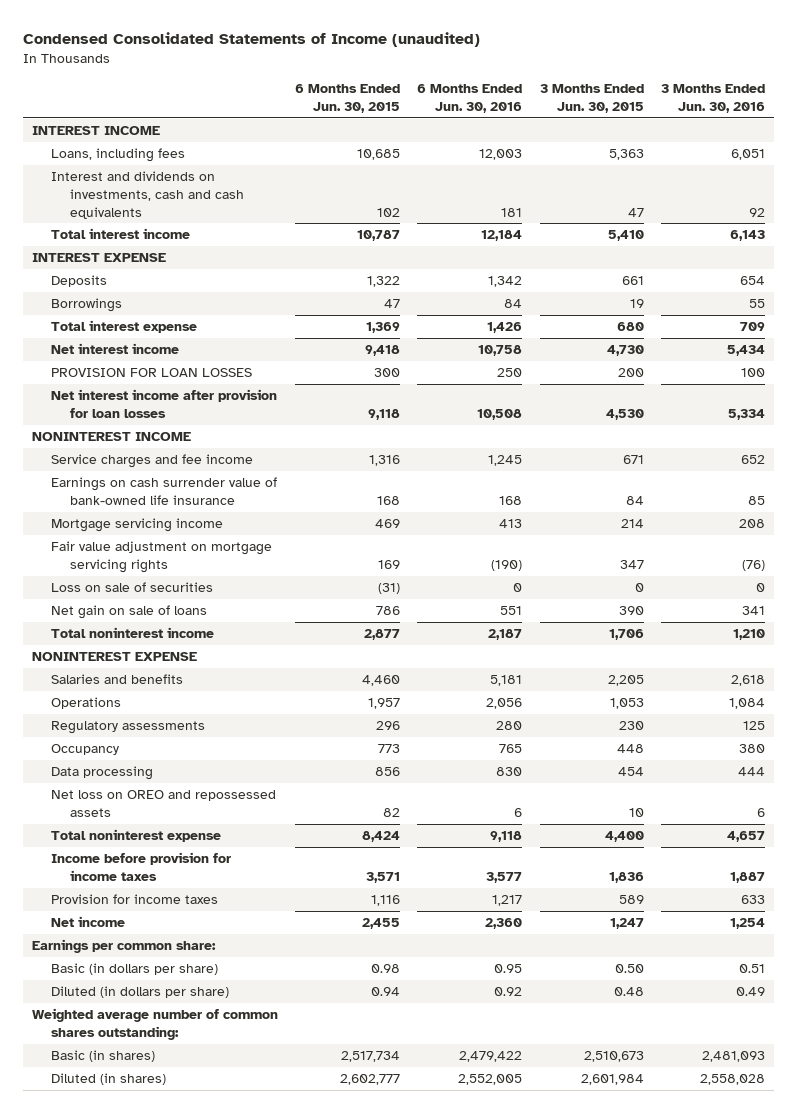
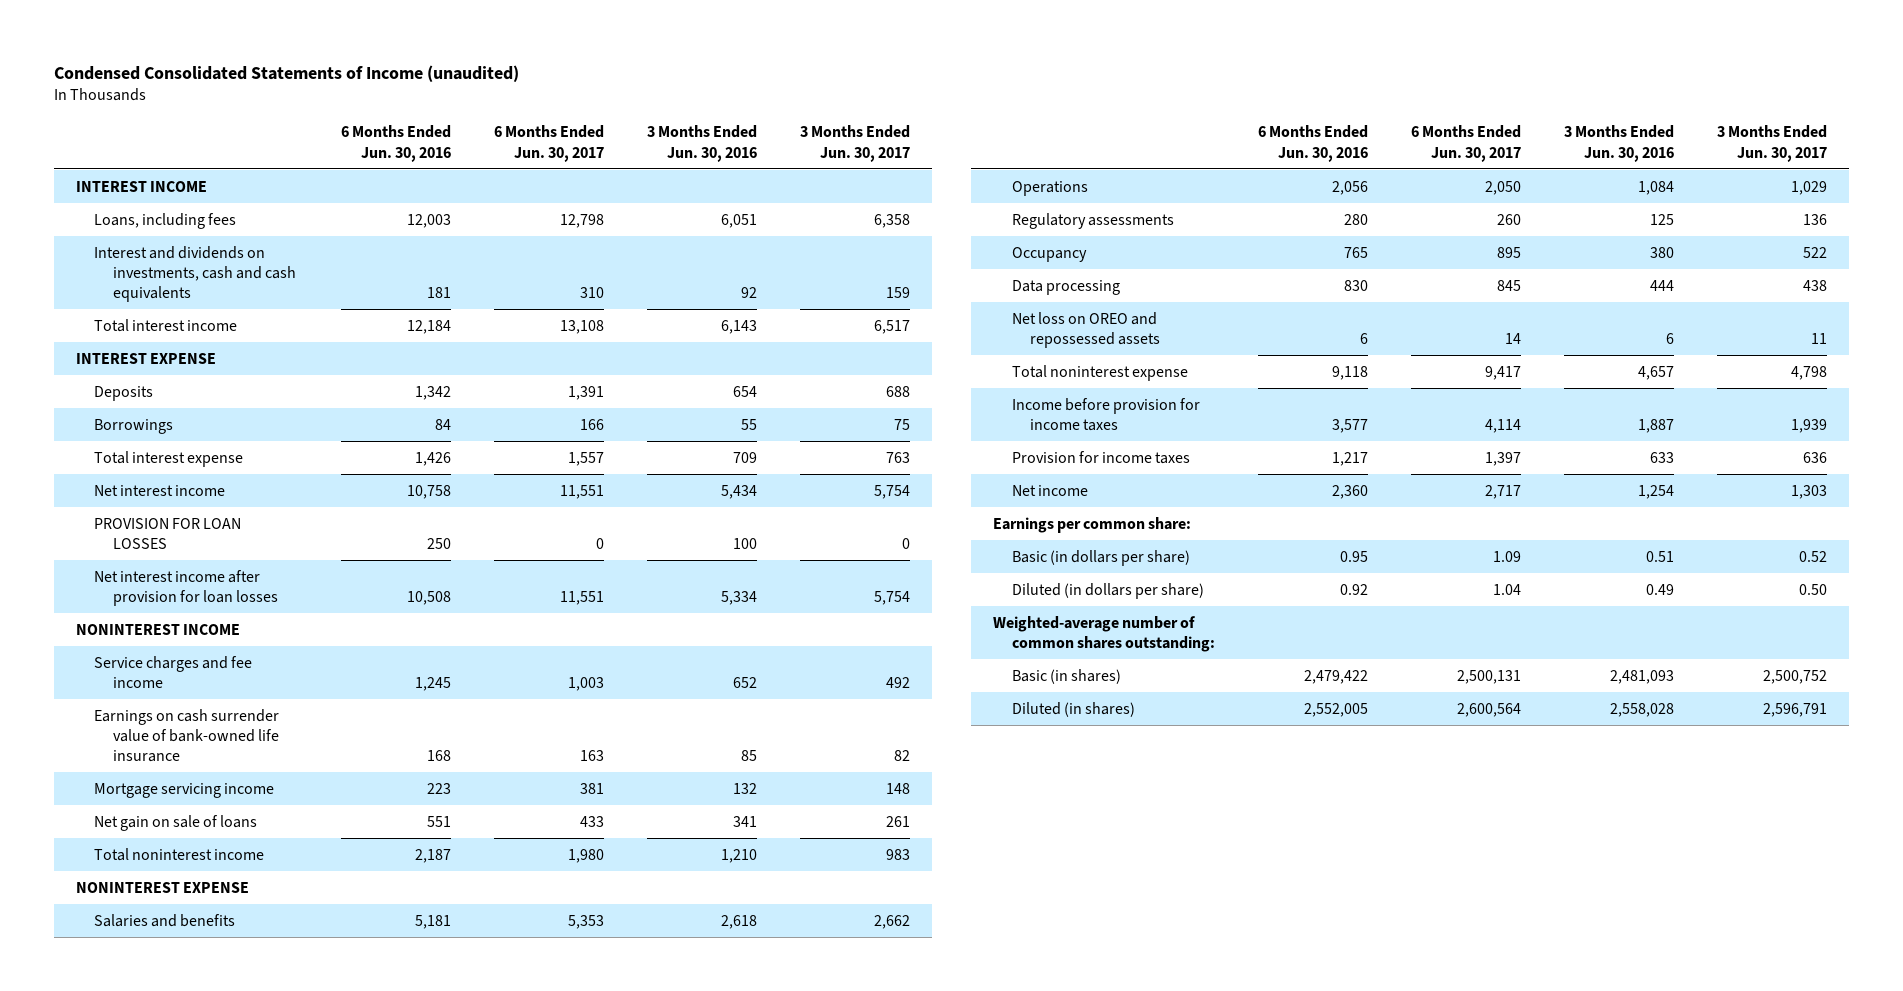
- | 6 Months Ended Jun. 30, 2015 | 6 Months Ended Jun. 30, 2016 | 3 Months Ended Jun. 30, 2015 | 3 Months Ended Jun. 30, 2016
+ | 6 Months Ended Jun. 30, 2016 | 6 Months Ended Jun. 30, 2017 | 3 Months Ended Jun. 30, 2016 | 3 Months Ended Jun. 30, 2017
- Mortgage servicing income | 469 | 413 | 214 | 208
- Fair value adjustment on mortgage servicing rights | 169 | (190) | 347 | (76)
- Loss on sale of securities | (31) | 0 | 0 | 0
+ Mortgage servicing income | 223 | 381 | 132 | 148
- Weighted average number of common shares outstanding:
+ Weighted-average number of common shares outstanding:

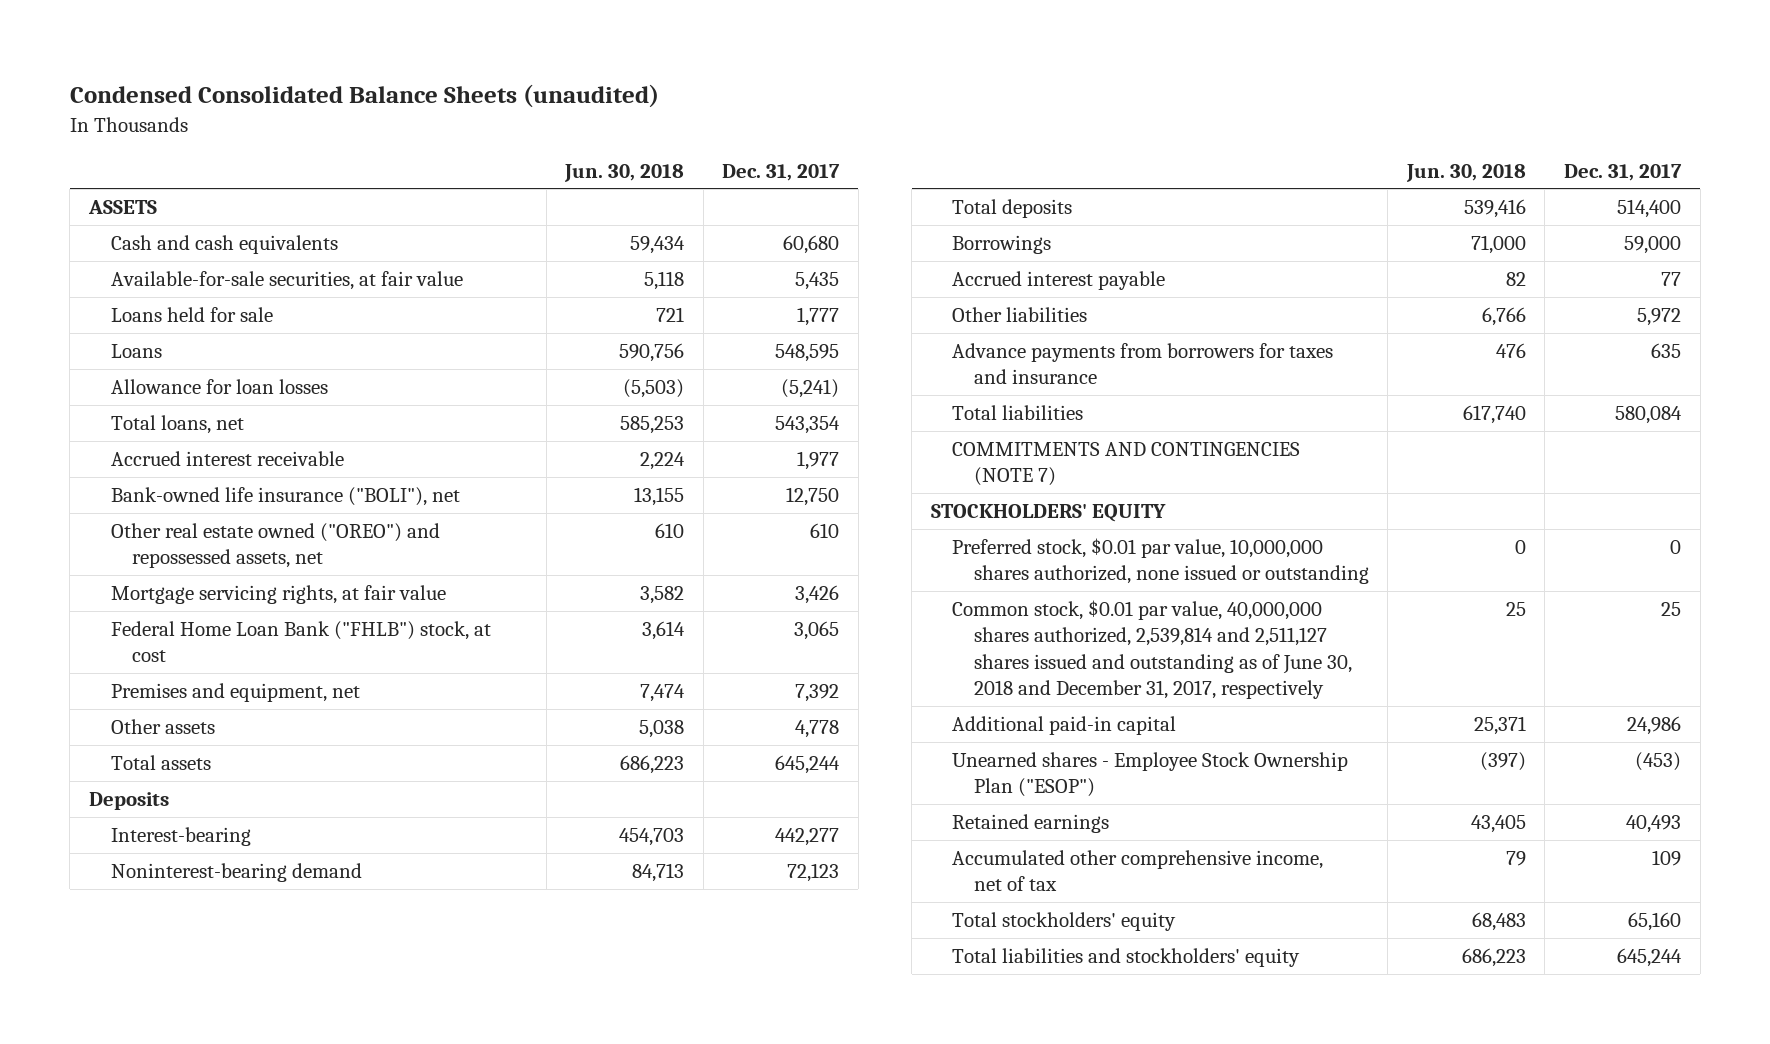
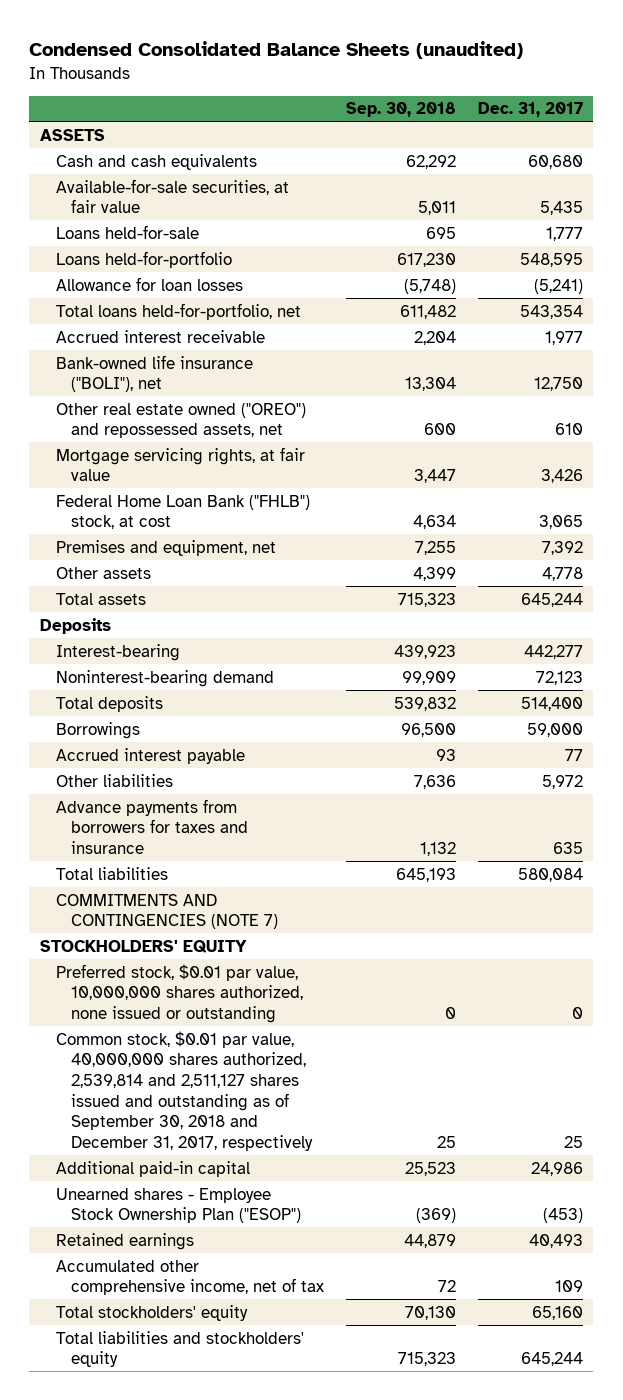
- | Jun. 30, 2018 | Dec. 31, 2017
+ | Sep. 30, 2018 | Dec. 31, 2017
- Loans held for sale | 721 | 1,777
- Loans | 590,756 | 548,595
+ Loans held-for-sale | 695 | 1,777
+ Loans held-for-portfolio | 617,230 | 548,595
- Total loans, net | 585,253 | 543,354
+ Total loans held-for-portfolio, net | 611,482 | 543,354
- Common stock, $0.01 par value, 40,000,000 shares authorized, 2,539,814 and 2,511,127 shares issued and outstanding as of June 30, 2018 and December 31, 2017, respectively | 25 | 25
+ Common stock, $0.01 par value, 40,000,000 shares authorized, 2,539,814 and 2,511,127 shares issued and outstanding as of September 30, 2018 and December 31, 2017, respectively | 25 | 25

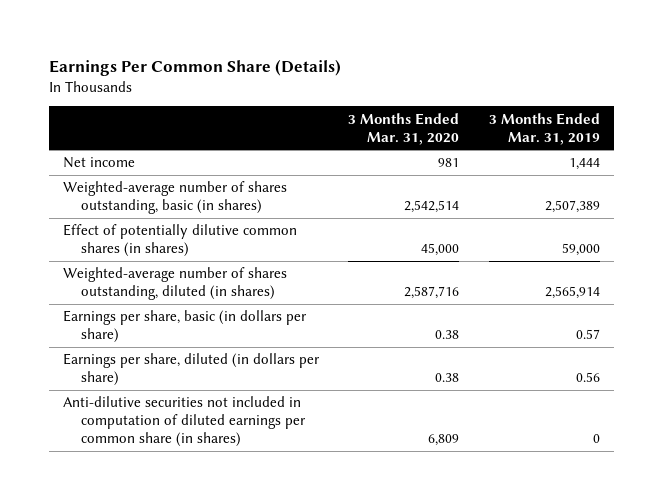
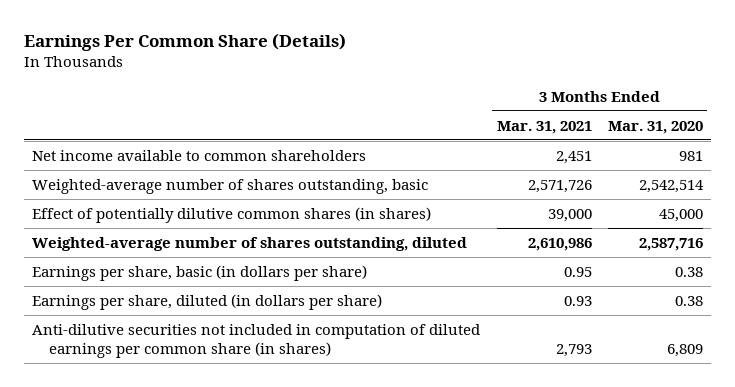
- | 3 Months Ended Mar. 31, 2020 | 3 Months Ended Mar. 31, 2019
+ | 3 Months Ended Mar. 31, 2021 | 3 Months Ended Mar. 31, 2020
- Net income | 981 | 1,444
- Weighted-average number of shares outstanding, basic (in shares) | 2,542,514 | 2,507,389
+ Net income available to common shareholders | 2,451 | 981
+ Weighted-average number of shares outstanding, basic | 2,571,726 | 2,542,514
- Weighted-average number of shares outstanding, diluted (in shares) | 2,587,716 | 2,565,914
+ Weighted-average number of shares outstanding, diluted | 2,610,986 | 2,587,716

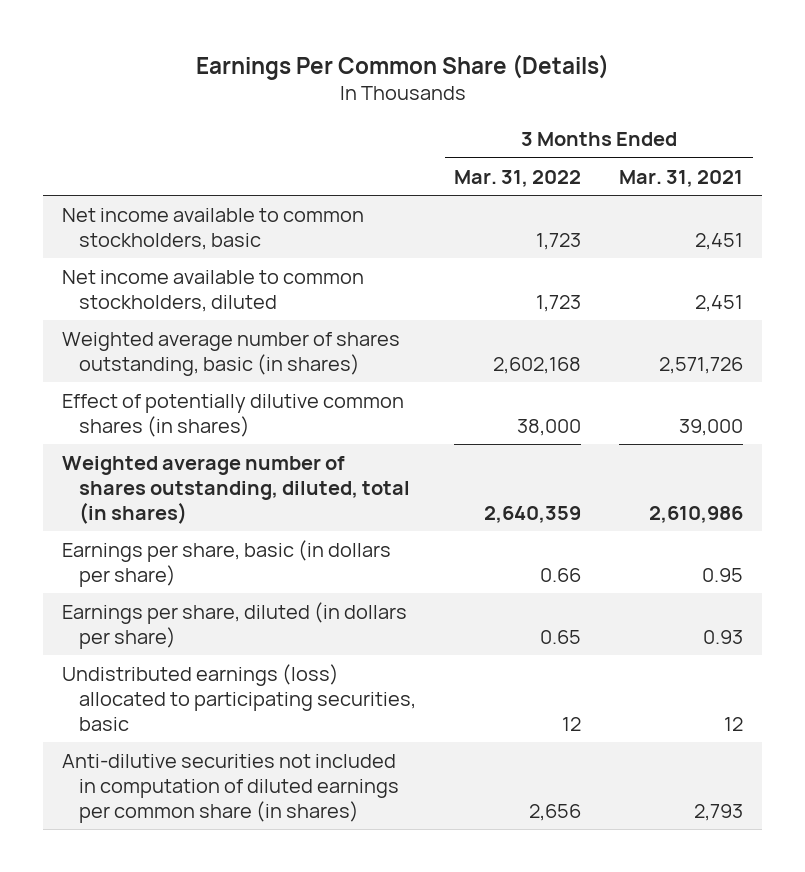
- | 3 Months Ended Mar. 31, 2021 | 3 Months Ended Mar. 31, 2020
+ | 3 Months Ended Mar. 31, 2022 | 3 Months Ended Mar. 31, 2021
- Net income available to common shareholders | 2,451 | 981
- Weighted-average number of shares outstanding, basic | 2,571,726 | 2,542,514
+ Net income available to common stockholders, basic | 1,723 | 2,451
+ Net income available to common stockholders, diluted | 1,723 | 2,451
+ Weighted average number of shares outstanding, basic (in shares) | 2,602,168 | 2,571,726
- Weighted-average number of shares outstanding, diluted | 2,610,986 | 2,587,716
+ Weighted average number of shares outstanding, diluted, total (in shares) | 2,640,359 | 2,610,986
+ Undistributed earnings (loss) allocated to participating securities, basic | 12 | 12

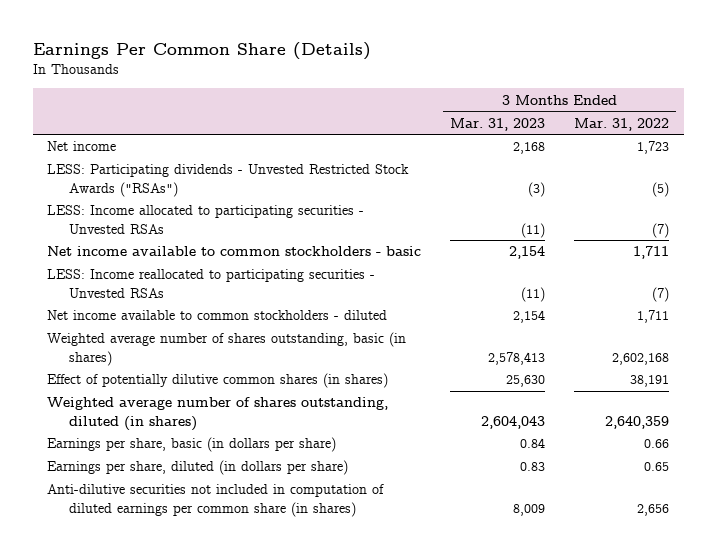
- | 3 Months Ended Mar. 31, 2022 | 3 Months Ended Mar. 31, 2021
+ | 3 Months Ended Mar. 31, 2023 | 3 Months Ended Mar. 31, 2022
- Net income available to common stockholders, basic | 1,723 | 2,451
- Net income available to common stockholders, diluted | 1,723 | 2,451
+ Net income | 2,168 | 1,723
+ LESS: Participating dividends - Unvested Restricted Stock Awards ("RSAs") | (3) | (5)
+ LESS: Income allocated to participating securities - Unvested RSAs | (11) | (7)
+ Net income available to common stockholders - basic | 2,154 | 1,711
+ LESS: Income reallocated to participating securities - Unvested RSAs | (11) | (7)
+ Net income available to common stockholders - diluted | 2,154 | 1,711
- Effect of potentially dilutive common shares (in shares) | 38,000 | 39,000
- Weighted average number of shares outstanding, diluted, total (in shares) | 2,640,359 | 2,610,986
+ Effect of potentially dilutive common shares (in shares) | 25,630 | 38,191
+ Weighted average number of shares outstanding, diluted (in shares) | 2,604,043 | 2,640,359
- Undistributed earnings (loss) allocated to participating securities, basic | 12 | 12

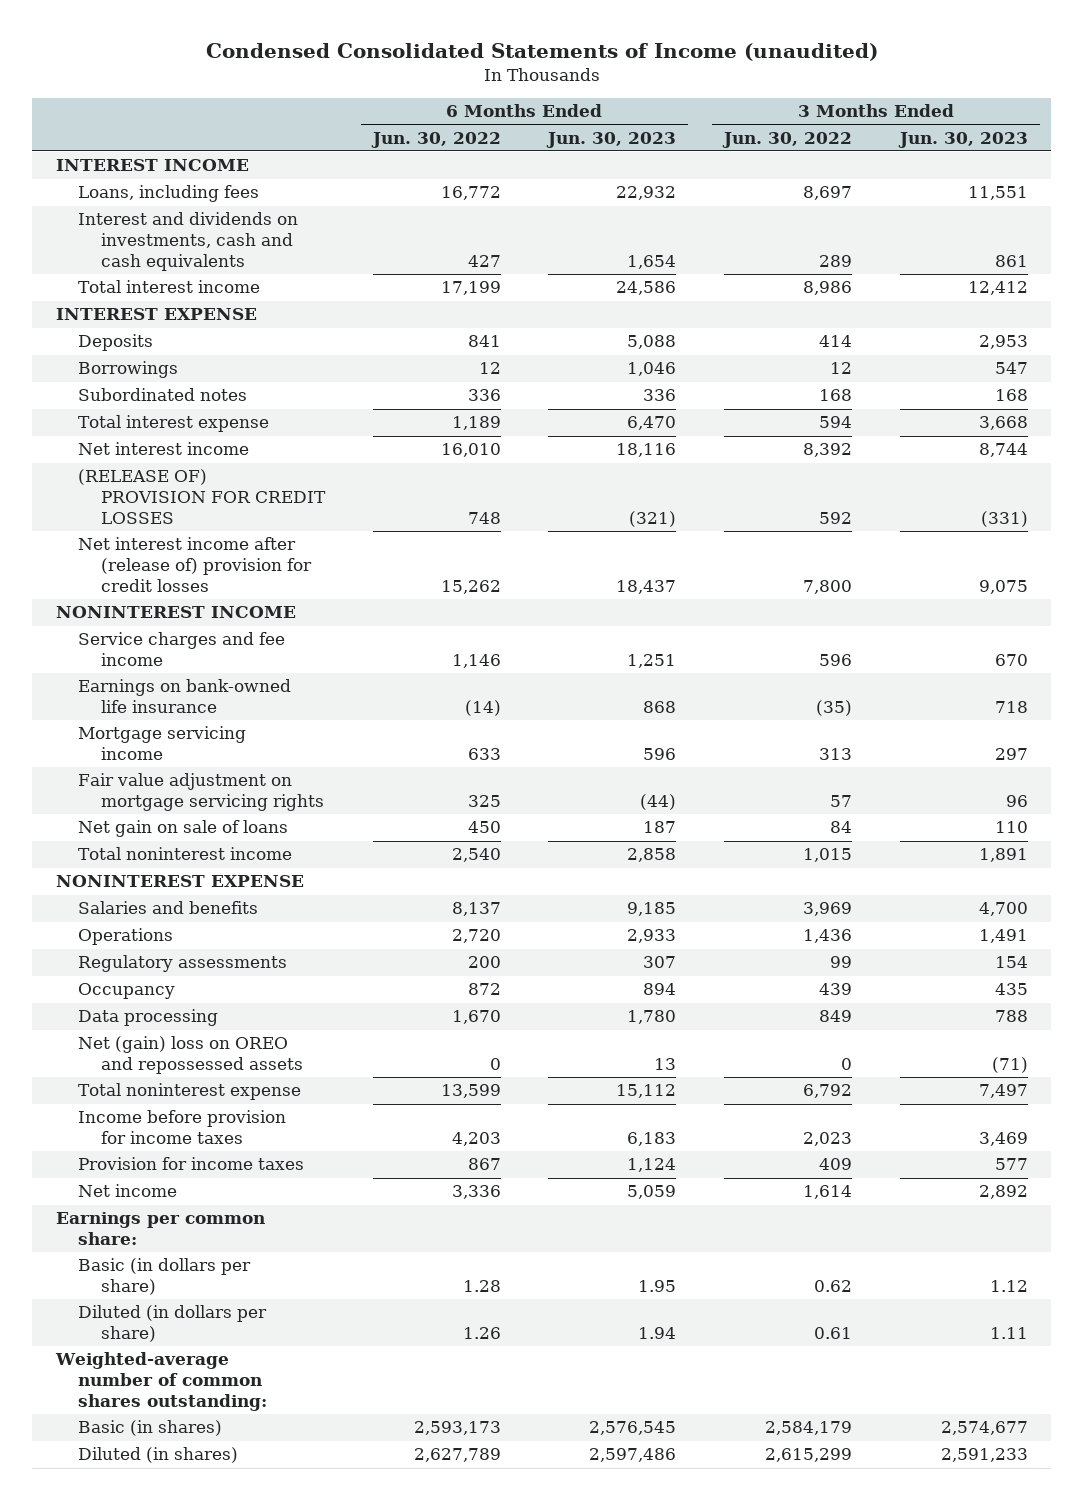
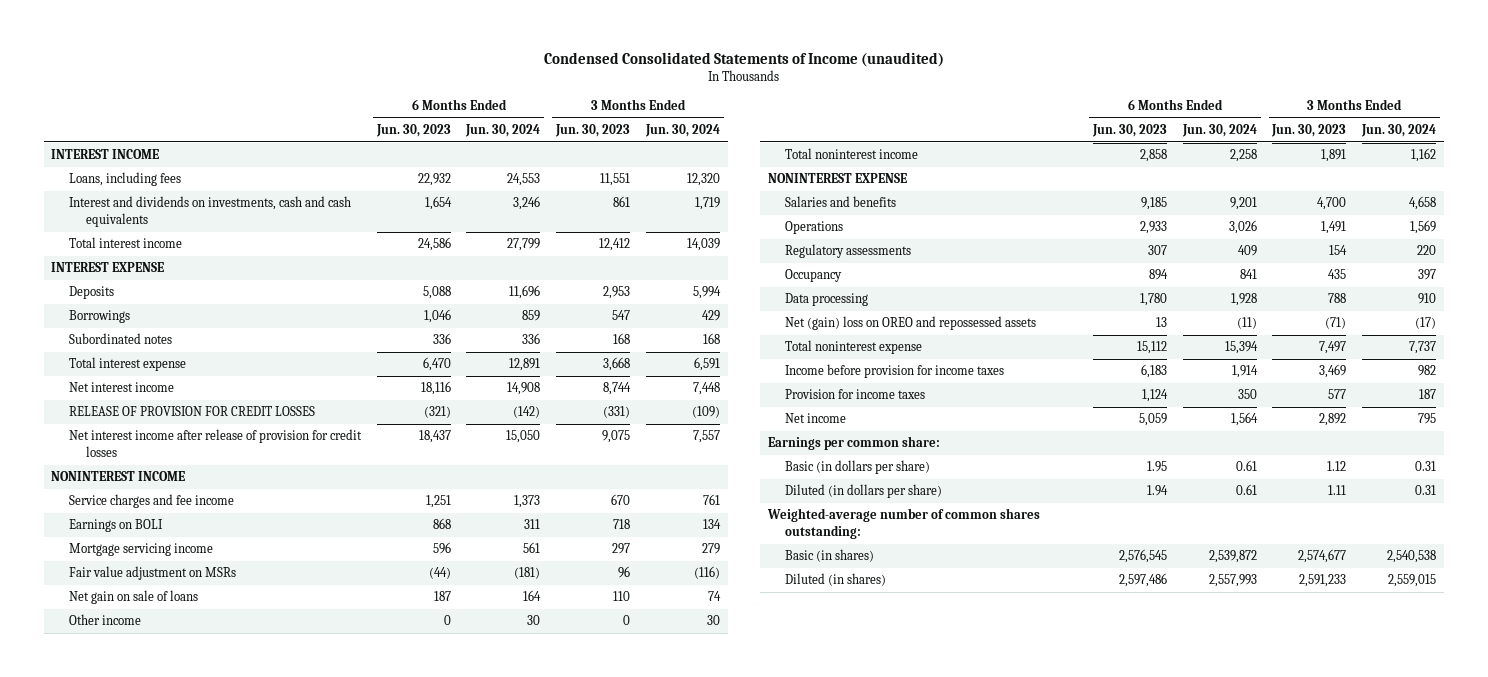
- | 6 Months Ended Jun. 30, 2022 | 6 Months Ended Jun. 30, 2023 | 3 Months Ended Jun. 30, 2022 | 3 Months Ended Jun. 30, 2023
+ | 6 Months Ended Jun. 30, 2023 | 6 Months Ended Jun. 30, 2024 | 3 Months Ended Jun. 30, 2023 | 3 Months Ended Jun. 30, 2024
- (RELEASE OF) PROVISION FOR CREDIT LOSSES | 748 | (321) | 592 | (331)
- Net interest income after (release of) provision for credit losses | 15,262 | 18,437 | 7,800 | 9,075
+ RELEASE OF PROVISION FOR CREDIT LOSSES | (321) | (142) | (331) | (109)
+ Net interest income after release of provision for credit losses | 18,437 | 15,050 | 9,075 | 7,557
- Earnings on bank-owned life insurance | (14) | 868 | (35) | 718
+ Earnings on BOLI | 868 | 311 | 718 | 134
- Fair value adjustment on mortgage servicing rights | 325 | (44) | 57 | 96
+ Fair value adjustment on MSRs | (44) | (181) | 96 | (116)
+ Other income | 0 | 30 | 0 | 30

